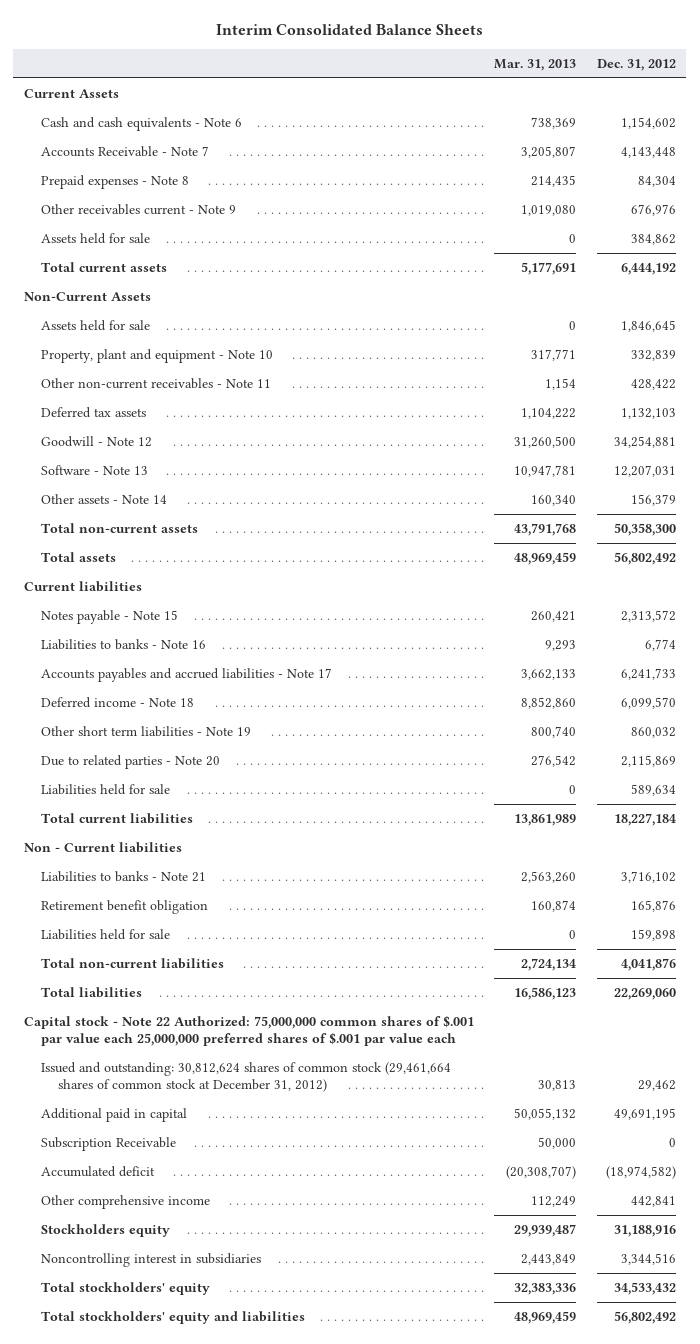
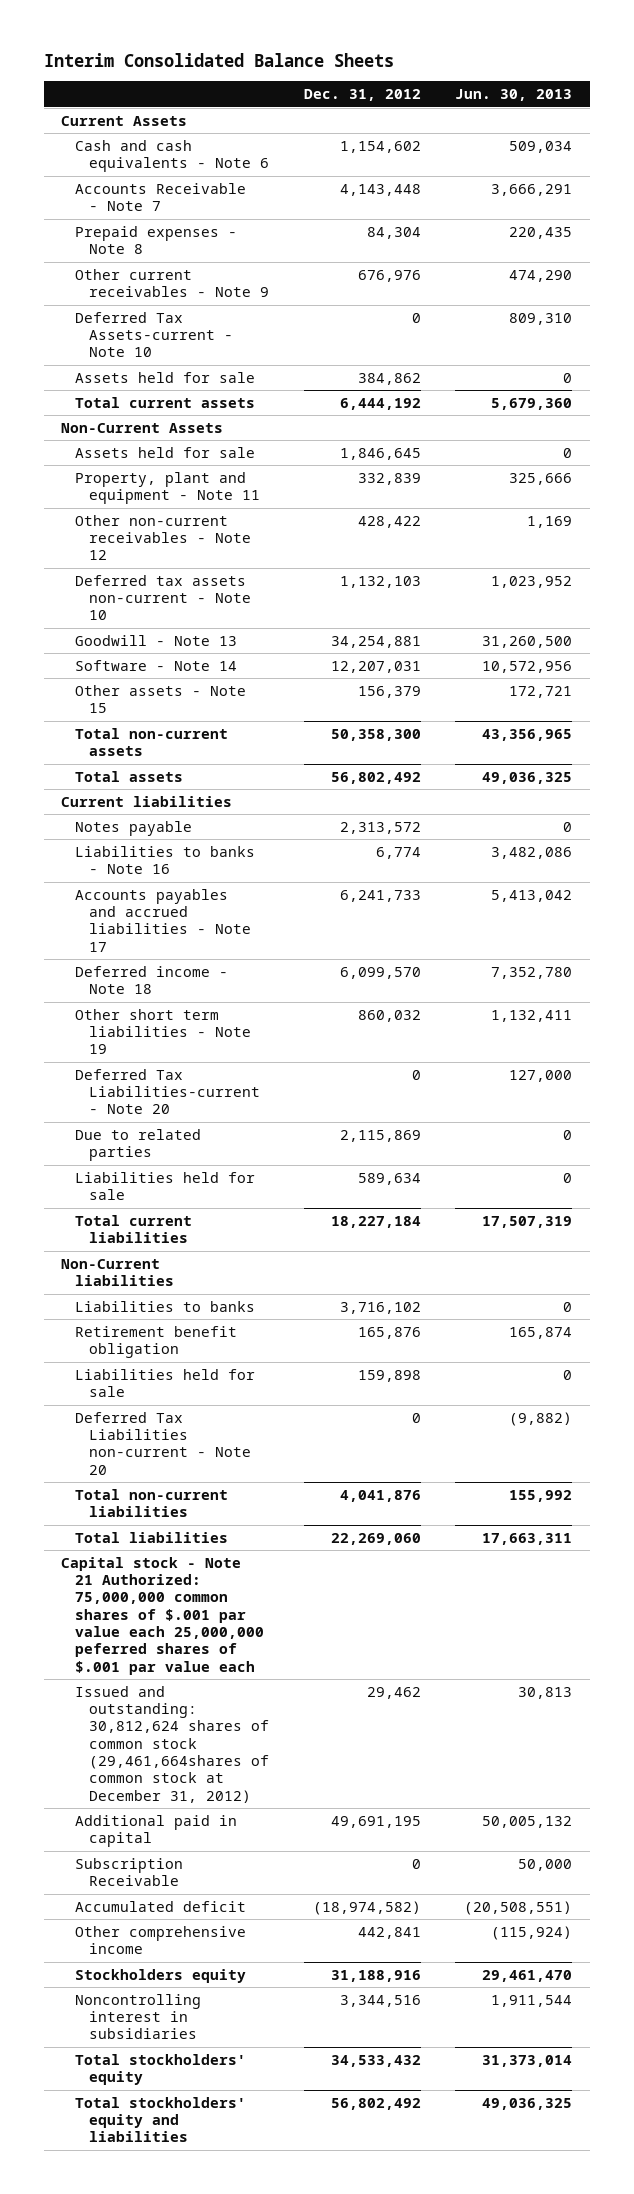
- | Mar. 31, 2013 | Dec. 31, 2012
+ | Dec. 31, 2012 | Jun. 30, 2013
- Other receivables current - Note 9 | 1,019,080 | 676,976
+ Other current receivables - Note 9 | 676,976 | 474,290
+ Deferred Tax Assets-current - Note 10 | 0 | 809,310
- Property, plant and equipment - Note 10 | 317,771 | 332,839
- Other non-current receivables - Note 11 | 1,154 | 428,422
- Deferred tax assets | 1,104,222 | 1,132,103
- Goodwill - Note 12 | 31,260,500 | 34,254,881
- Software - Note 13 | 10,947,781 | 12,207,031
- Other assets - Note 14 | 160,340 | 156,379
+ Property, plant and equipment - Note 11 | 332,839 | 325,666
+ Other non-current receivables - Note 12 | 428,422 | 1,169
+ Deferred tax assets non-current - Note 10 | 1,132,103 | 1,023,952
+ Goodwill - Note 13 | 34,254,881 | 31,260,500
+ Software - Note 14 | 12,207,031 | 10,572,956
+ Other assets - Note 15 | 156,379 | 172,721
- Notes payable - Note 15 | 260,421 | 2,313,572
+ Notes payable | 2,313,572 | 0
- Due to related parties - Note 20 | 276,542 | 2,115,869
+ Deferred Tax Liabilities-current - Note 20 | 0 | 127,000
+ Due to related parties | 2,115,869 | 0
- Non - Current liabilities
- Liabilities to banks - Note 21 | 2,563,260 | 3,716,102
+ Non-Current liabilities
+ Liabilities to banks | 3,716,102 | 0
+ Deferred Tax Liabilities non-current - Note 20 | 0 | (9,882)
- Capital stock - Note 22 Authorized: 75,000,000 common shares of $.001 par value each 25,000,000 preferred shares of $.001 par value each
- Issued and outstanding: 30,812,624 shares of common stock (29,461,664 shares of common stock at December 31, 2012) | 30,813 | 29,462
+ Capital stock - Note 21 Authorized: 75,000,000 common shares of $.001 par value each 25,000,000 peferred shares of $.001 par value each
+ Issued and outstanding: 30,812,624 shares of common stock (29,461,664shares of common stock at December 31, 2012) | 29,462 | 30,813

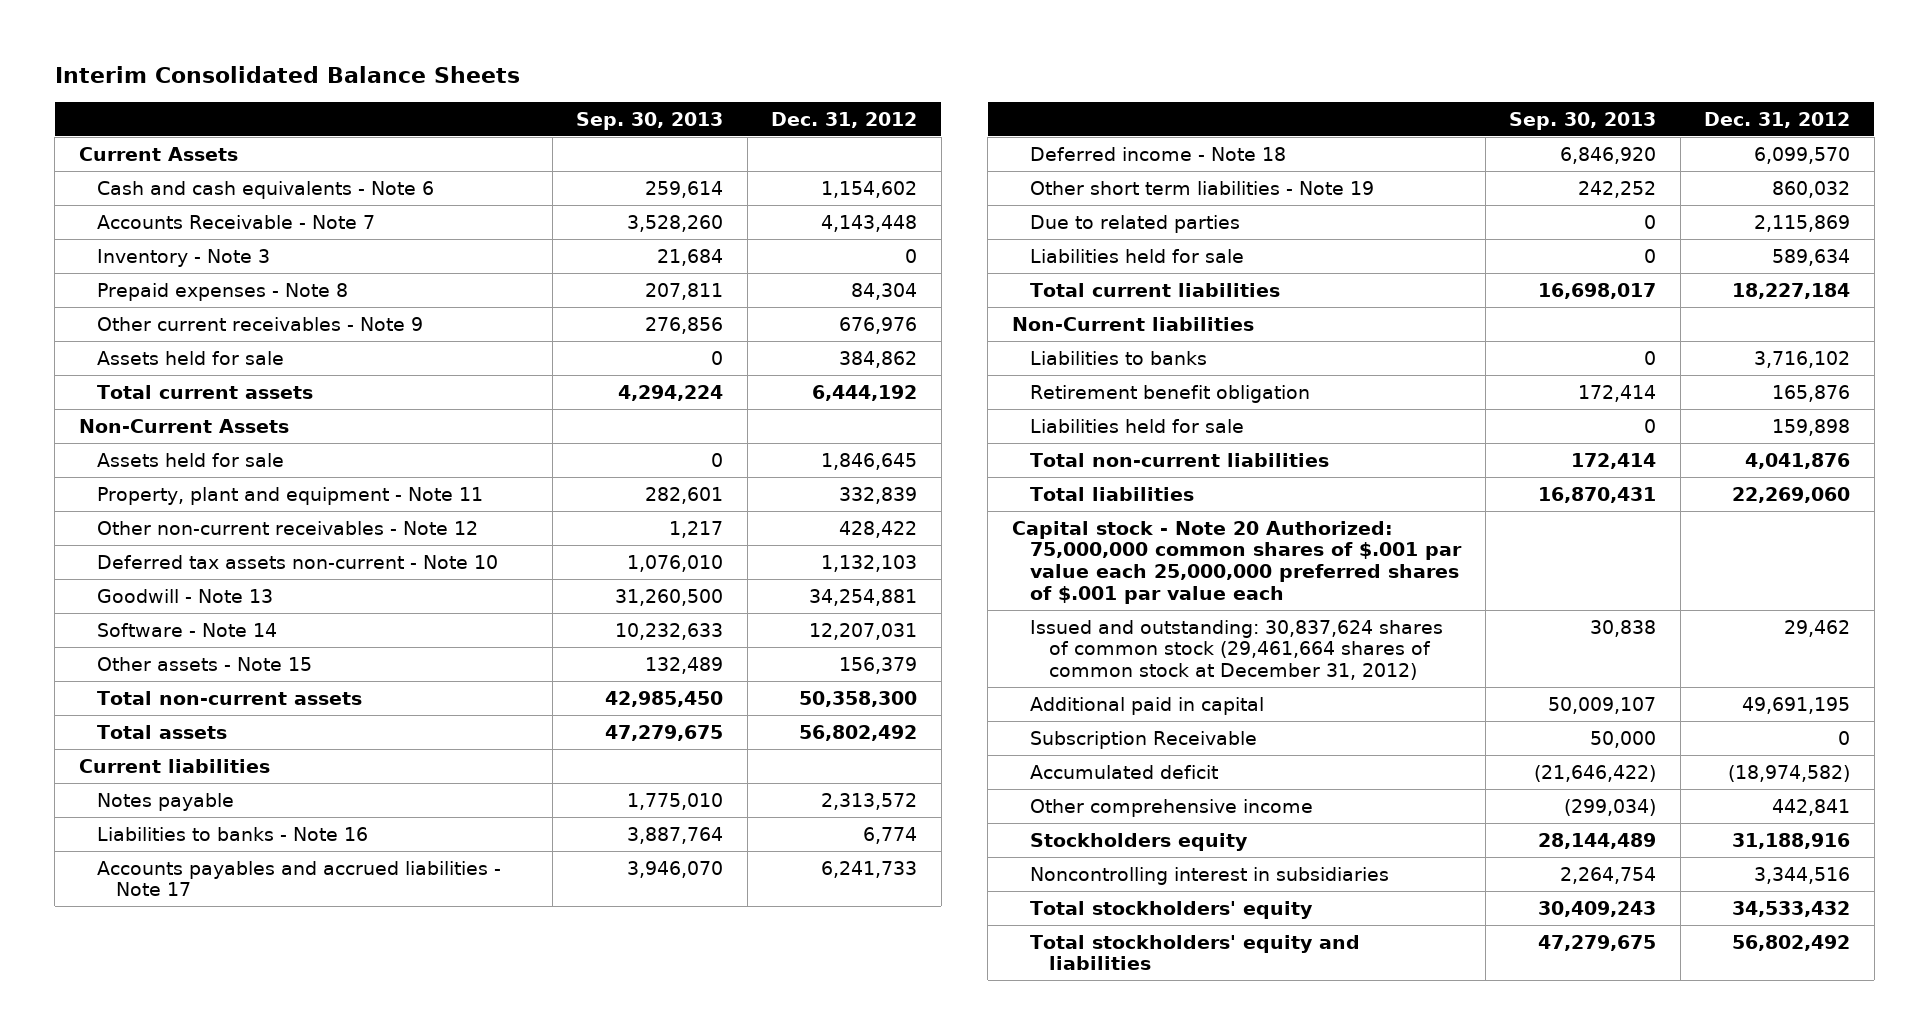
- | Dec. 31, 2012 | Jun. 30, 2013
+ | Sep. 30, 2013 | Dec. 31, 2012
+ Inventory - Note 3 | 21,684 | 0
- Deferred Tax Assets-current - Note 10 | 0 | 809,310
- Deferred Tax Liabilities-current - Note 20 | 0 | 127,000
- Deferred Tax Liabilities non-current - Note 20 | 0 | (9,882)
- Capital stock - Note 21 Authorized: 75,000,000 common shares of $.001 par value each 25,000,000 peferred shares of $.001 par value each
- Issued and outstanding: 30,812,624 shares of common stock (29,461,664shares of common stock at December 31, 2012) | 29,462 | 30,813
+ Capital stock - Note 20 Authorized: 75,000,000 common shares of $.001 par value each 25,000,000 preferred shares of $.001 par value each
+ Issued and outstanding: 30,837,624 shares of common stock (29,461,664 shares of common stock at December 31, 2012) | 30,838 | 29,462

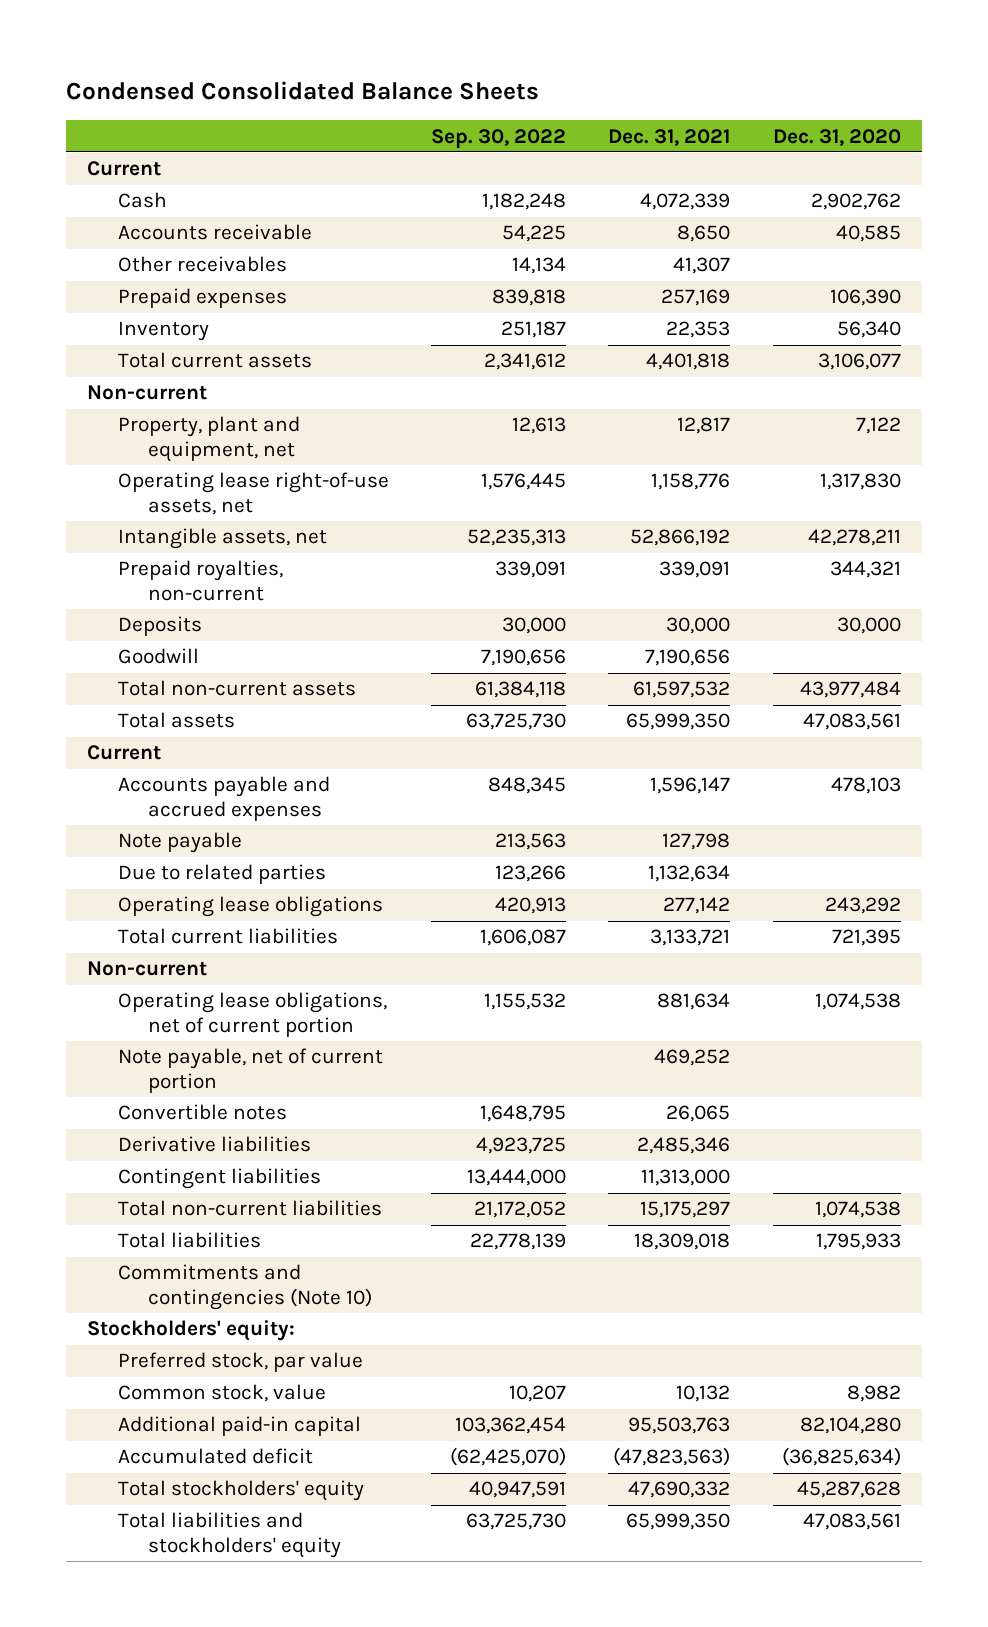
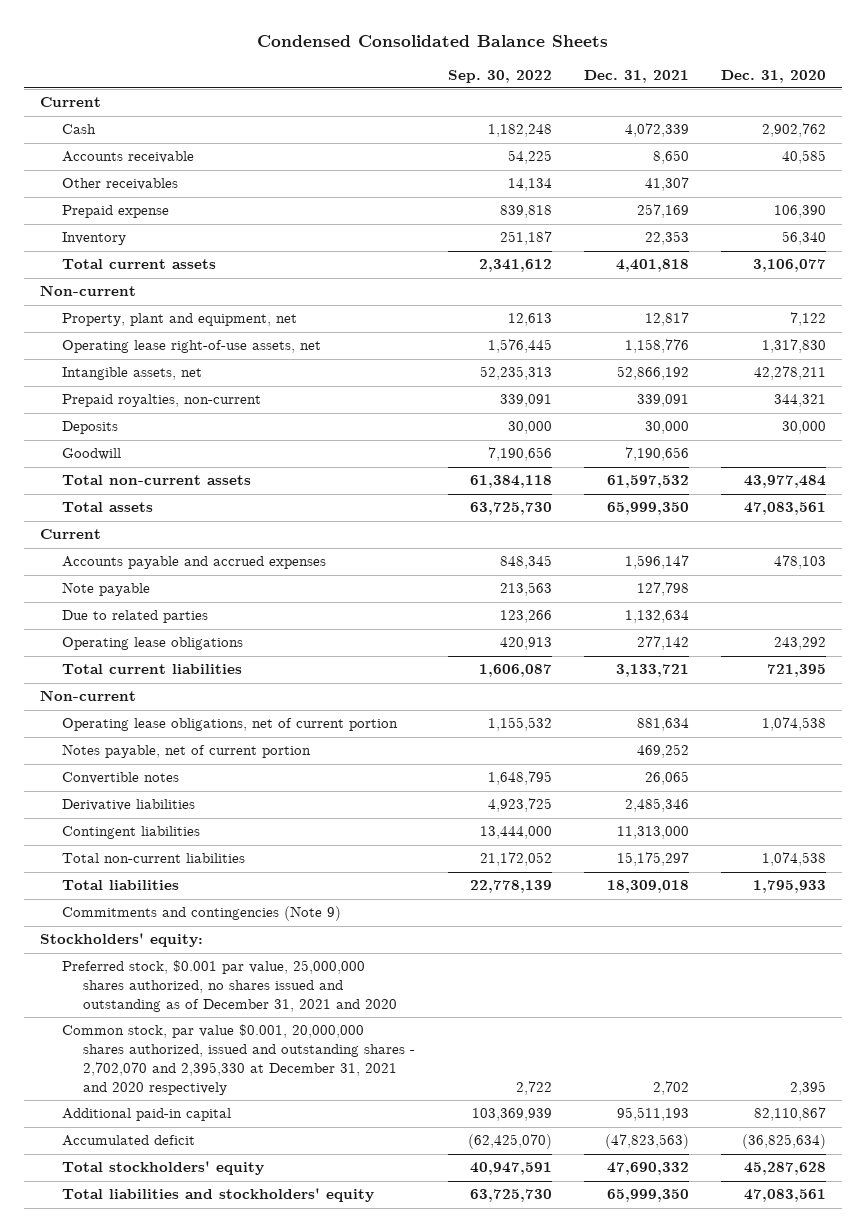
- Prepaid expenses | 839,818 | 257,169 | 106,390
+ Prepaid expense | 839,818 | 257,169 | 106,390
- Note payable, net of current portion | | 469,252 |
+ Notes payable, net of current portion | | 469,252 |
- Commitments and contingencies (Note 10)
+ Commitments and contingencies (Note 9)
- Preferred stock, par value
- Common stock, value | 10,207 | 10,132 | 8,982
- Additional paid-in capital | 103,362,454 | 95,503,763 | 82,104,280
+ Preferred stock, $0.001 par value, 25,000,000 shares authorized, no shares issued and outstanding as of December 31, 2021 and 2020
+ Common stock, par value $0.001, 20,000,000 shares authorized, issued and outstanding shares - 2,702,070 and 2,395,330 at December 31, 2021 and 2020 respectively | 2,722 | 2,702 | 2,395
+ Additional paid-in capital | 103,369,939 | 95,511,193 | 82,110,867

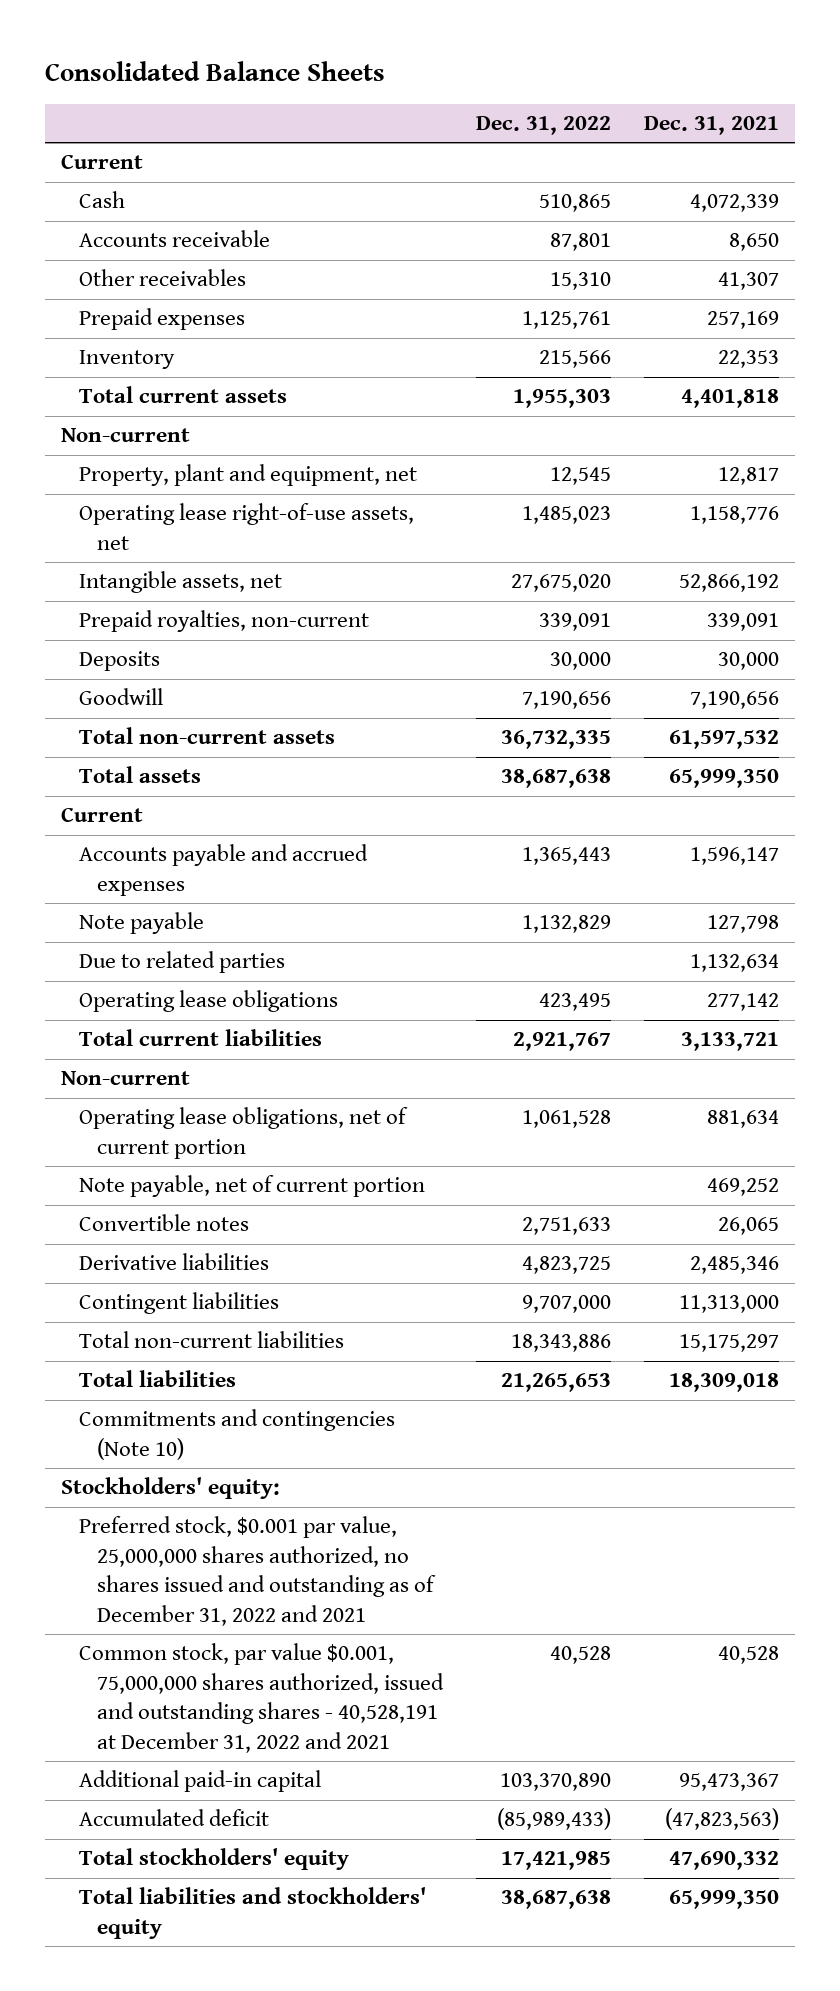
- Condensed Consolidated Balance Sheets
+ Consolidated Balance Sheets
- | Sep. 30, 2022 | Dec. 31, 2021 | Dec. 31, 2020
+ | Dec. 31, 2022 | Dec. 31, 2021
- Prepaid expense | 839,818 | 257,169 | 106,390
+ Prepaid expenses | 1,125,761 | 257,169
- Notes payable, net of current portion | | 469,252 |
+ Note payable, net of current portion | | 469,252
- Commitments and contingencies (Note 9)
+ Commitments and contingencies (Note 10)
- Preferred stock, $0.001 par value, 25,000,000 shares authorized, no shares issued and outstanding as of December 31, 2021 and 2020
- Common stock, par value $0.001, 20,000,000 shares authorized, issued and outstanding shares - 2,702,070 and 2,395,330 at December 31, 2021 and 2020 respectively | 2,722 | 2,702 | 2,395
- Additional paid-in capital | 103,369,939 | 95,511,193 | 82,110,867
+ Preferred stock, $0.001 par value, 25,000,000 shares authorized, no shares issued and outstanding as of December 31, 2022 and 2021
+ Common stock, par value $0.001, 75,000,000 shares authorized, issued and outstanding shares - 40,528,191 at December 31, 2022 and 2021 | 40,528 | 40,528
+ Additional paid-in capital | 103,370,890 | 95,473,367

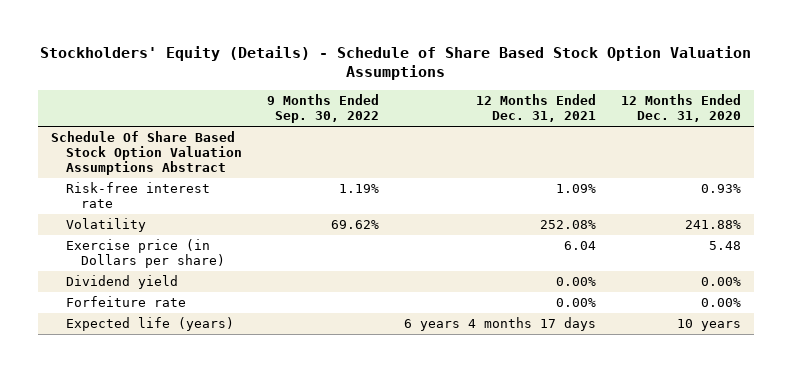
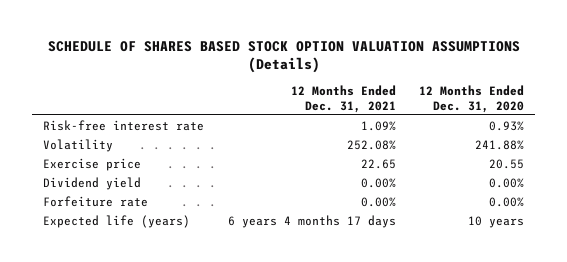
- Stockholders' Equity (Details) - Schedule of Share Based Stock Option Valuation Assumptions
+ SCHEDULE OF SHARES BASED STOCK OPTION VALUATION ASSUMPTIONS (Details)
- | 9 Months Ended Sep. 30, 2022 | 12 Months Ended Dec. 31, 2021 | 12 Months Ended Dec. 31, 2020
+ | 12 Months Ended Dec. 31, 2021 | 12 Months Ended Dec. 31, 2020
- Schedule Of Share Based Stock Option Valuation Assumptions Abstract
- Exercise price (in Dollars per share) | | 6.04 | 5.48
+ Exercise price | 22.65 | 20.55

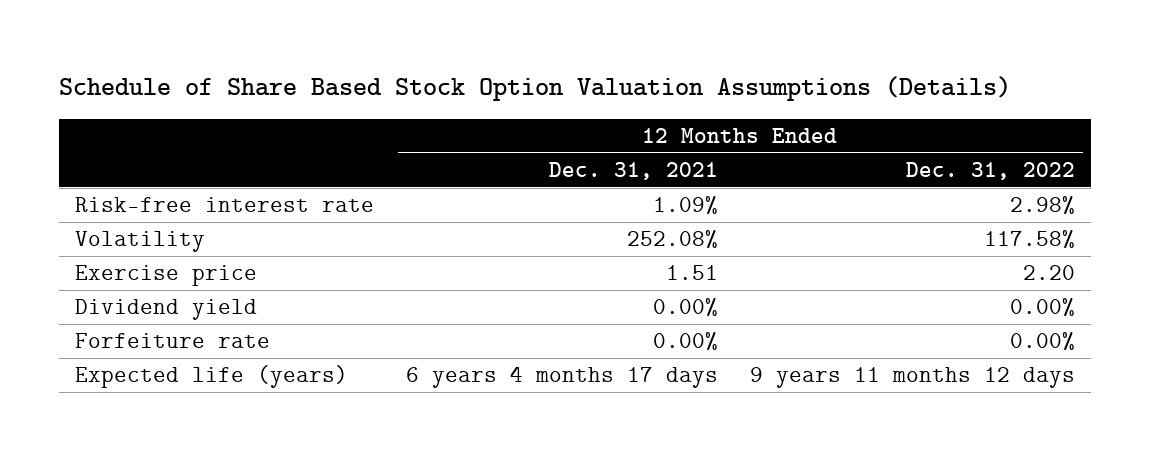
- SCHEDULE OF SHARES BASED STOCK OPTION VALUATION ASSUMPTIONS (Details)
+ Schedule of Share Based Stock Option Valuation Assumptions (Details)
- | 12 Months Ended Dec. 31, 2021 | 12 Months Ended Dec. 31, 2020
+ | 12 Months Ended Dec. 31, 2021 | 12 Months Ended Dec. 31, 2022
- Exercise price | 22.65 | 20.55
+ Exercise price | 1.51 | 2.20

